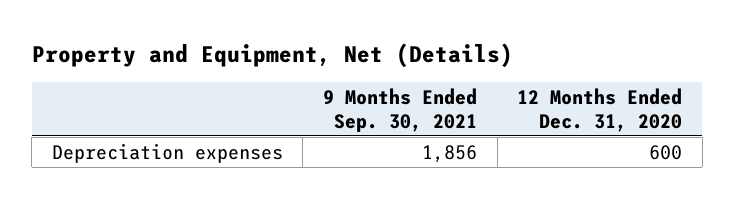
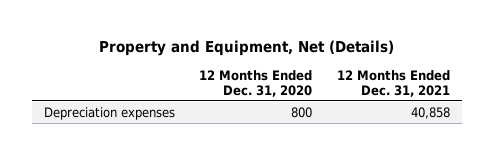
- | 9 Months Ended Sep. 30, 2021 | 12 Months Ended Dec. 31, 2020
+ | 12 Months Ended Dec. 31, 2020 | 12 Months Ended Dec. 31, 2021
- Depreciation expenses | 1,856 | 600
+ Depreciation expenses | 800 | 40,858

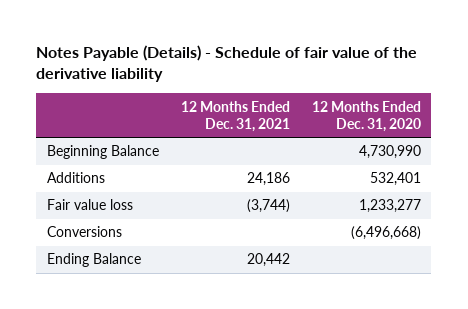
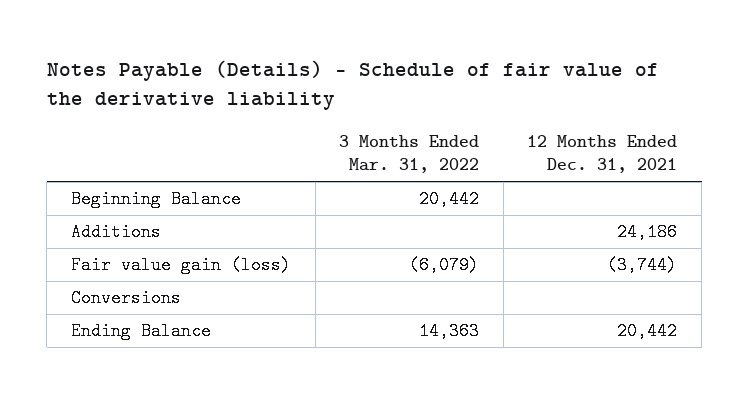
- | 12 Months Ended Dec. 31, 2021 | 12 Months Ended Dec. 31, 2020
+ | 3 Months Ended Mar. 31, 2022 | 12 Months Ended Dec. 31, 2021
- Fair value loss | (3,744) | 1,233,277
+ Fair value gain (loss) | (6,079) | (3,744)

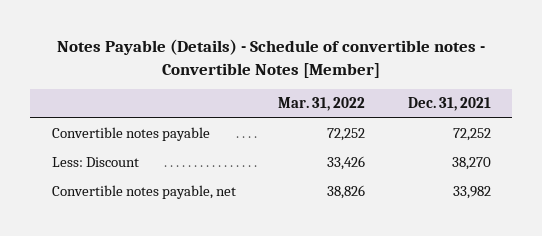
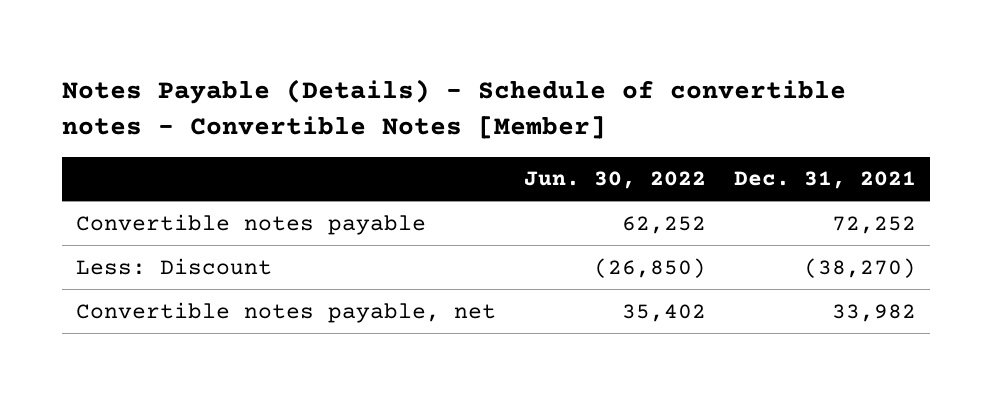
- | Mar. 31, 2022 | Dec. 31, 2021
+ | Jun. 30, 2022 | Dec. 31, 2021
- Less: Discount | 33,426 | 38,270
+ Less: Discount | (26,850) | (38,270)

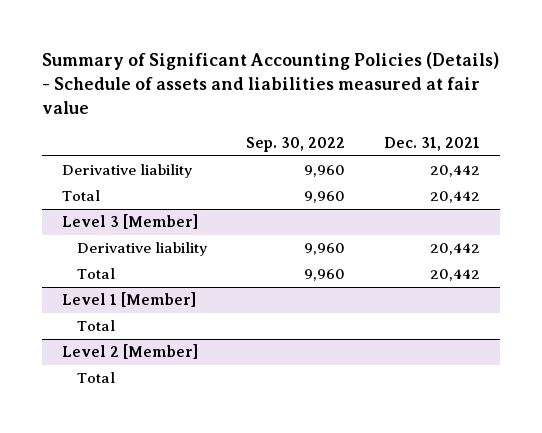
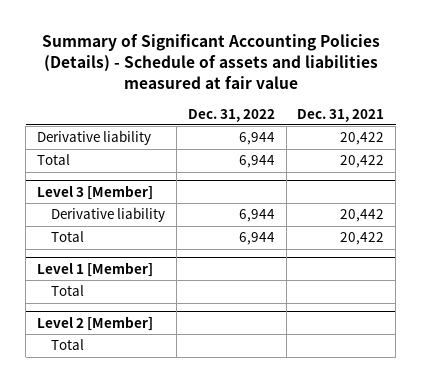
- | Sep. 30, 2022 | Dec. 31, 2021
+ | Dec. 31, 2022 | Dec. 31, 2021
- Derivative liability | 9,960 | 20,442
- Total | 9,960 | 20,442
+ Derivative liability | 6,944 | 20,422
+ Total | 6,944 | 20,422
@ Level 3 [Member]
- Total | 9,960 | 20,442
+ Total | 6,944 | 20,422

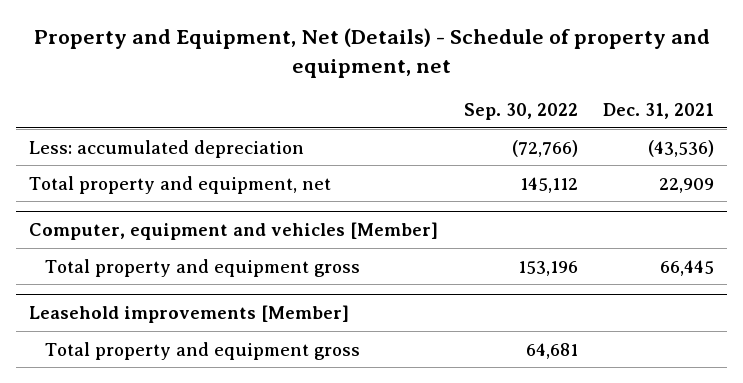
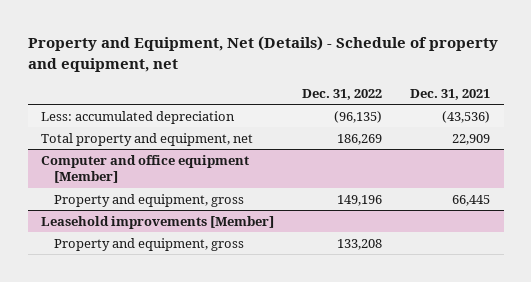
- | Sep. 30, 2022 | Dec. 31, 2021
+ | Dec. 31, 2022 | Dec. 31, 2021
- Computer, equipment and vehicles [Member]
- Total property and equipment gross | 153,196 | 66,445
+ Computer and office equipment [Member]
+ Property and equipment, gross | 149,196 | 66,445
@ Leasehold improvements [Member]
- Total property and equipment gross | 64,681 |
+ Property and equipment, gross | 133,208 |

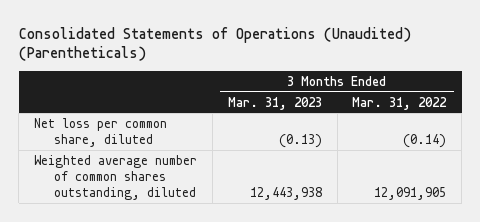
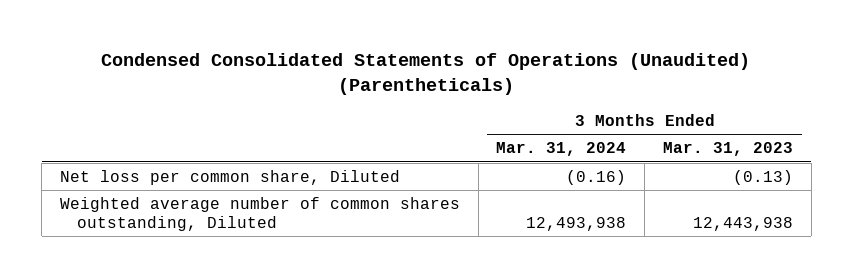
- Consolidated Statements of Operations (Unaudited) (Parentheticals)
+ Condensed Consolidated Statements of Operations (Unaudited) (Parentheticals)
- | 3 Months Ended Mar. 31, 2023 | 3 Months Ended Mar. 31, 2022
+ | 3 Months Ended Mar. 31, 2024 | 3 Months Ended Mar. 31, 2023
- Net loss per common share, diluted | (0.13) | (0.14)
- Weighted average number of common shares outstanding, diluted | 12,443,938 | 12,091,905
+ Net loss per common share, Diluted | (0.16) | (0.13)
+ Weighted average number of common shares outstanding, Diluted | 12,493,938 | 12,443,938

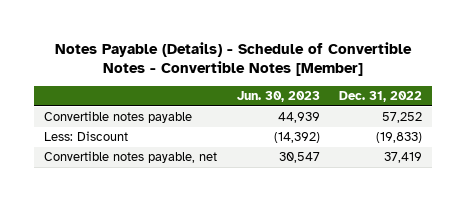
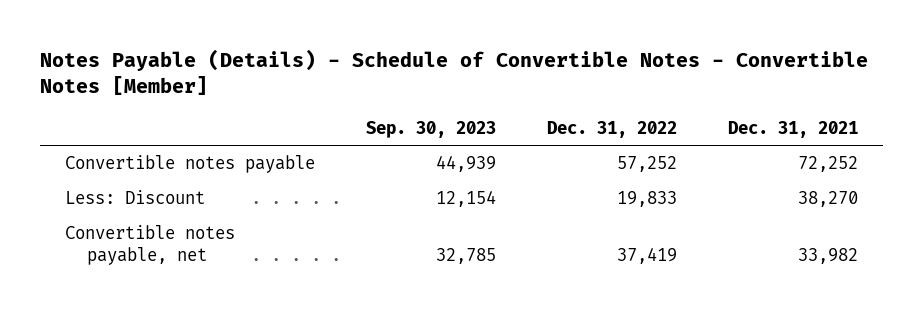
- | Jun. 30, 2023 | Dec. 31, 2022
+ | Sep. 30, 2023 | Dec. 31, 2022 | Dec. 31, 2021
- Less: Discount | (14,392) | (19,833)
+ Less: Discount | 12,154 | 19,833 | 38,270

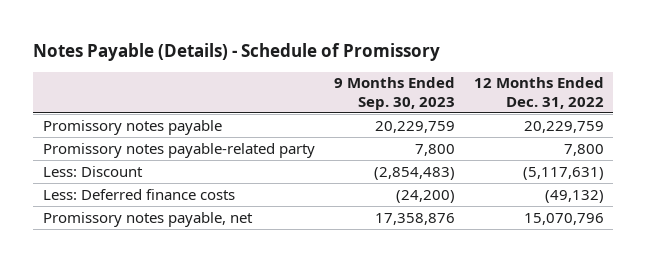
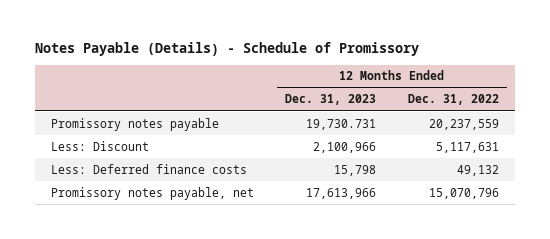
- | 9 Months Ended Sep. 30, 2023 | 12 Months Ended Dec. 31, 2022
+ | 12 Months Ended Dec. 31, 2023 | 12 Months Ended Dec. 31, 2022
- Promissory notes payable | 20,229,759 | 20,229,759
- Promissory notes payable-related party | 7,800 | 7,800
- Less: Discount | (2,854,483) | (5,117,631)
- Less: Deferred finance costs | (24,200) | (49,132)
+ Promissory notes payable | 19,730.731 | 20,237,559
+ Less: Discount | 2,100,966 | 5,117,631
+ Less: Deferred finance costs | 15,798 | 49,132

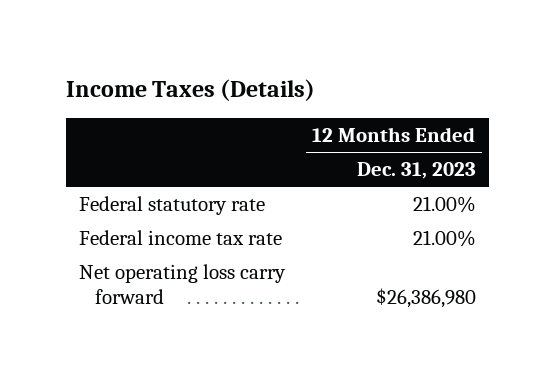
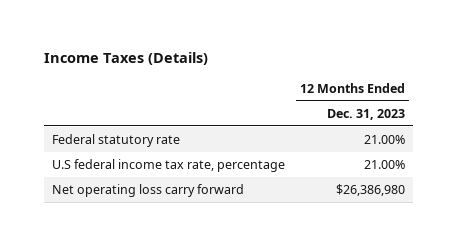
- Federal income tax rate | 21.00%
+ U.S federal income tax rate, percentage | 21.00%

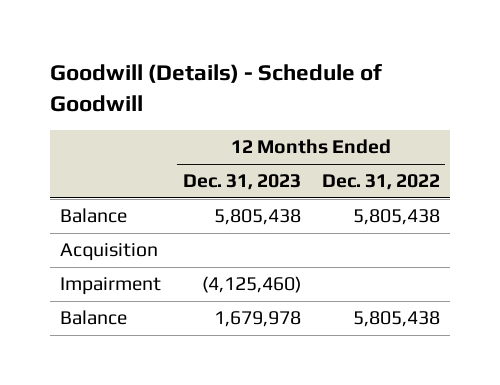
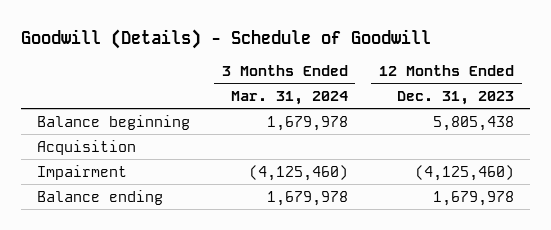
- | 12 Months Ended Dec. 31, 2023 | 12 Months Ended Dec. 31, 2022
+ | 3 Months Ended Mar. 31, 2024 | 12 Months Ended Dec. 31, 2023
- Balance | 5,805,438 | 5,805,438
+ Balance beginning | 1,679,978 | 5,805,438
- Balance | 1,679,978 | 5,805,438
+ Balance ending | 1,679,978 | 1,679,978

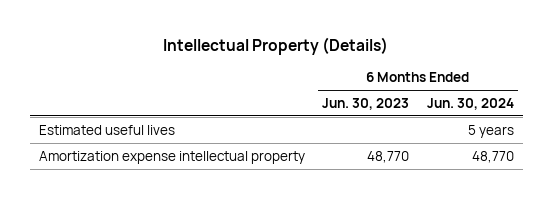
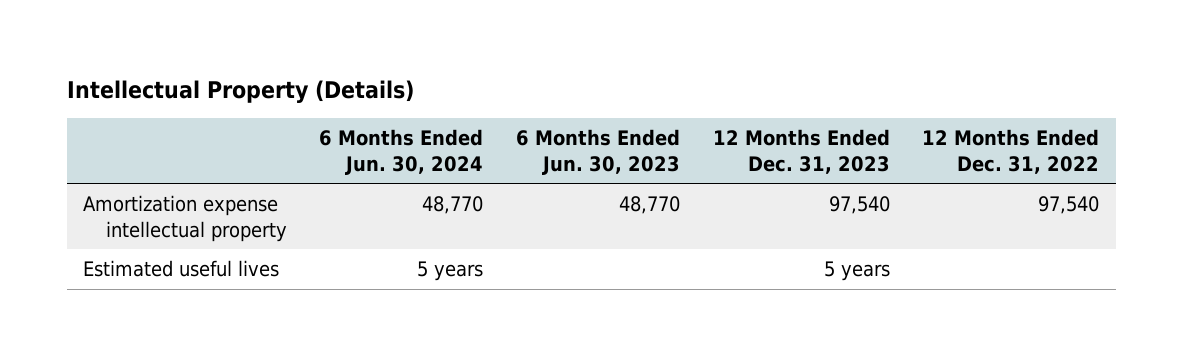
- | 6 Months Ended Jun. 30, 2023 | 6 Months Ended Jun. 30, 2024
+ | 6 Months Ended Jun. 30, 2024 | 6 Months Ended Jun. 30, 2023 | 12 Months Ended Dec. 31, 2023 | 12 Months Ended Dec. 31, 2022
moved down: Estimated useful lives | 5 years | | 5 years |

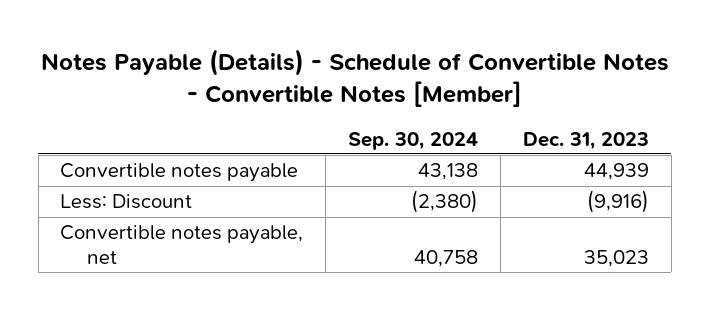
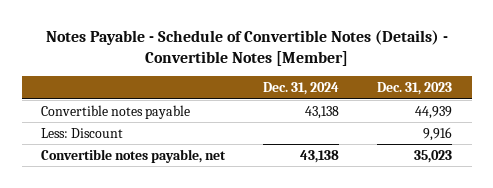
- Notes Payable (Details) - Schedule of Convertible Notes - Convertible Notes [Member]
+ Notes Payable - Schedule of Convertible Notes (Details) - Convertible Notes [Member]
- | Sep. 30, 2024 | Dec. 31, 2023
+ | Dec. 31, 2024 | Dec. 31, 2023
- Less: Discount | (2,380) | (9,916)
+ Less: Discount | | 9,916

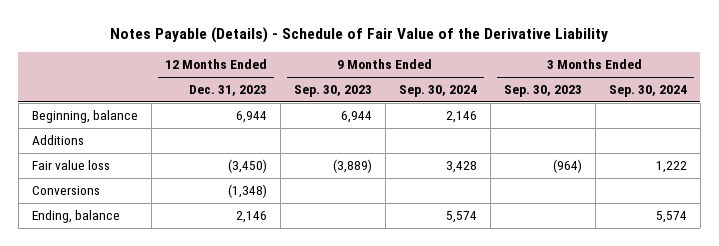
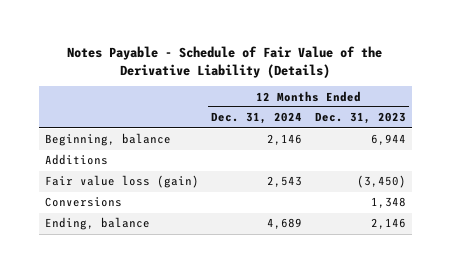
- Notes Payable (Details) - Schedule of Fair Value of the Derivative Liability
+ Notes Payable - Schedule of Fair Value of the Derivative Liability (Details)
- | 12 Months Ended Dec. 31, 2023 | 9 Months Ended Sep. 30, 2023 | 9 Months Ended Sep. 30, 2024 | 3 Months Ended Sep. 30, 2023 | 3 Months Ended Sep. 30, 2024
+ | 12 Months Ended Dec. 31, 2024 | 12 Months Ended Dec. 31, 2023
- Fair value loss | (3,450) | (3,889) | 3,428 | (964) | 1,222
- Conversions | (1,348) | | | |
+ Fair value loss (gain) | 2,543 | (3,450)
+ Conversions | | 1,348

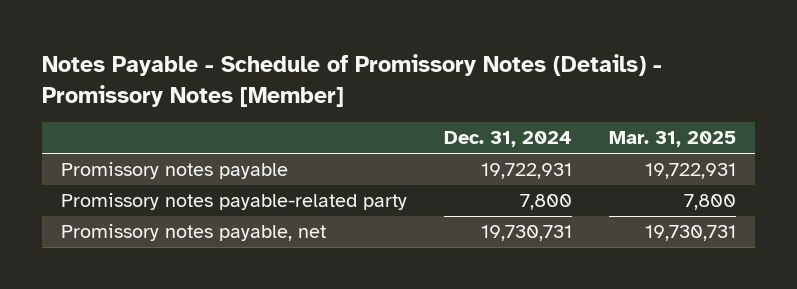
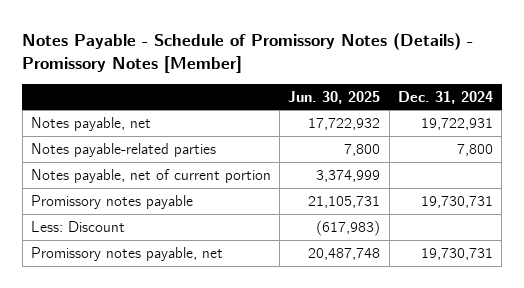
- | Dec. 31, 2024 | Mar. 31, 2025
+ | Jun. 30, 2025 | Dec. 31, 2024
- Promissory notes payable | 19,722,931 | 19,722,931
- Promissory notes payable-related party | 7,800 | 7,800
+ Notes payable, net | 17,722,932 | 19,722,931
+ Notes payable-related parties | 7,800 | 7,800
+ Notes payable, net of current portion | 3,374,999 |
+ Promissory notes payable | 21,105,731 | 19,730,731
+ Less: Discount | (617,983) |

